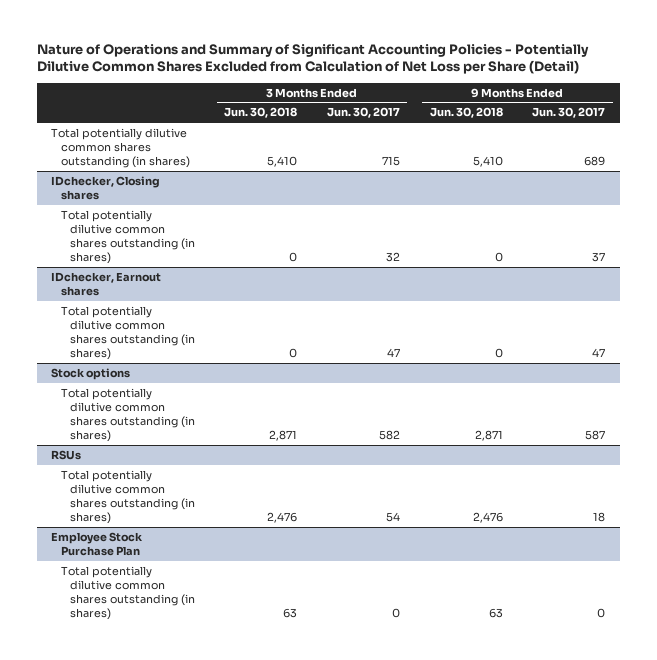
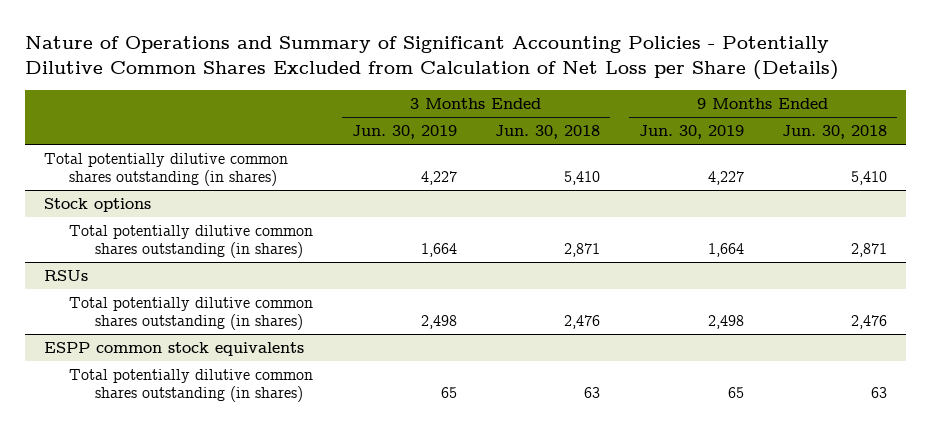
- Nature of Operations and Summary of Significant Accounting Policies - Potentially Dilutive Common Shares Excluded from Calculation of Net Loss per Share (Detail)
+ Nature of Operations and Summary of Significant Accounting Policies - Potentially Dilutive Common Shares Excluded from Calculation of Net Loss per Share (Details)
- | 3 Months Ended Jun. 30, 2018 | 3 Months Ended Jun. 30, 2017 | 9 Months Ended Jun. 30, 2018 | 9 Months Ended Jun. 30, 2017
+ | 3 Months Ended Jun. 30, 2019 | 3 Months Ended Jun. 30, 2018 | 9 Months Ended Jun. 30, 2019 | 9 Months Ended Jun. 30, 2018
- IDchecker, Closing shares
- Total potentially dilutive common shares outstanding (in shares) | 0 | 32 | 0 | 37
- IDchecker, Earnout shares
- Total potentially dilutive common shares outstanding (in shares) | 0 | 47 | 0 | 47
- Employee Stock Purchase Plan
+ ESPP common stock equivalents

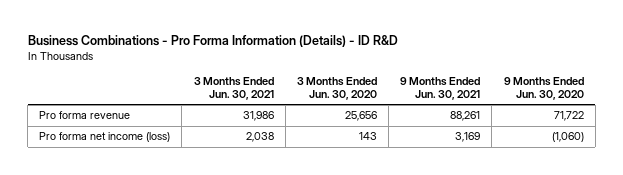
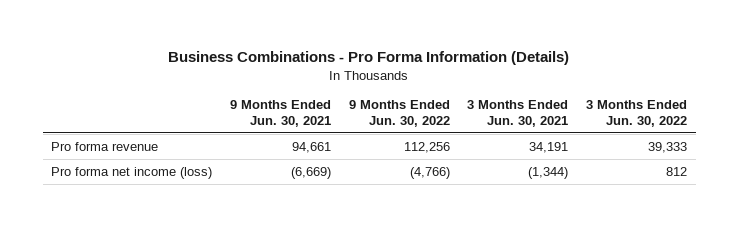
- Business Combinations - Pro Forma Information (Details) - ID R&D
+ Business Combinations - Pro Forma Information (Details)
- | 3 Months Ended Jun. 30, 2021 | 3 Months Ended Jun. 30, 2020 | 9 Months Ended Jun. 30, 2021 | 9 Months Ended Jun. 30, 2020
+ | 9 Months Ended Jun. 30, 2021 | 9 Months Ended Jun. 30, 2022 | 3 Months Ended Jun. 30, 2021 | 3 Months Ended Jun. 30, 2022
- Pro forma revenue | 31,986 | 25,656 | 88,261 | 71,722
- Pro forma net income (loss) | 2,038 | 143 | 3,169 | (1,060)
+ Pro forma revenue | 94,661 | 112,256 | 34,191 | 39,333
+ Pro forma net income (loss) | (6,669) | (4,766) | (1,344) | 812

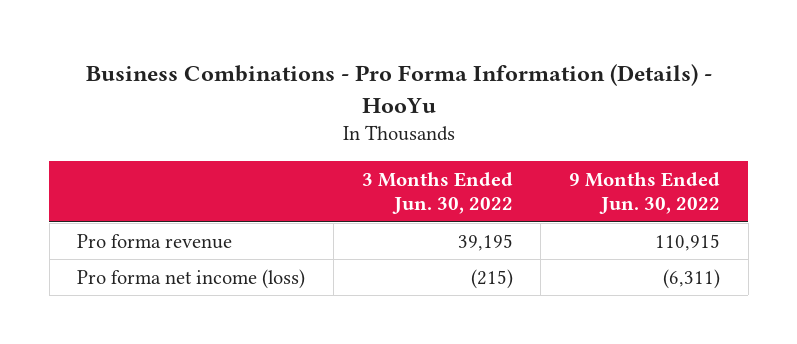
- Business Combinations - Pro Forma Information (Details)
+ Business Combinations - Pro Forma Information (Details) - HooYu
- | 9 Months Ended Jun. 30, 2021 | 9 Months Ended Jun. 30, 2022 | 3 Months Ended Jun. 30, 2021 | 3 Months Ended Jun. 30, 2022
+ | 3 Months Ended Jun. 30, 2022 | 9 Months Ended Jun. 30, 2022
- Pro forma revenue | 94,661 | 112,256 | 34,191 | 39,333
- Pro forma net income (loss) | (6,669) | (4,766) | (1,344) | 812
+ Pro forma revenue | 39,195 | 110,915
+ Pro forma net income (loss) | (215) | (6,311)

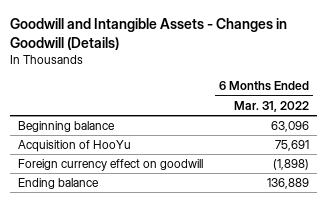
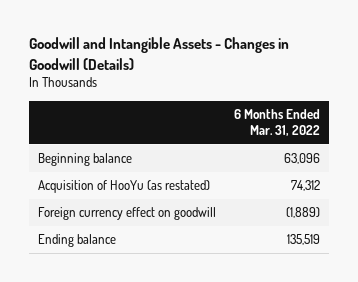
- Acquisition of HooYu | 75,691
- Foreign currency effect on goodwill | (1,898)
- Ending balance | 136,889
+ Acquisition of HooYu (as restated) | 74,312
+ Foreign currency effect on goodwill | (1,889)
+ Ending balance | 135,519

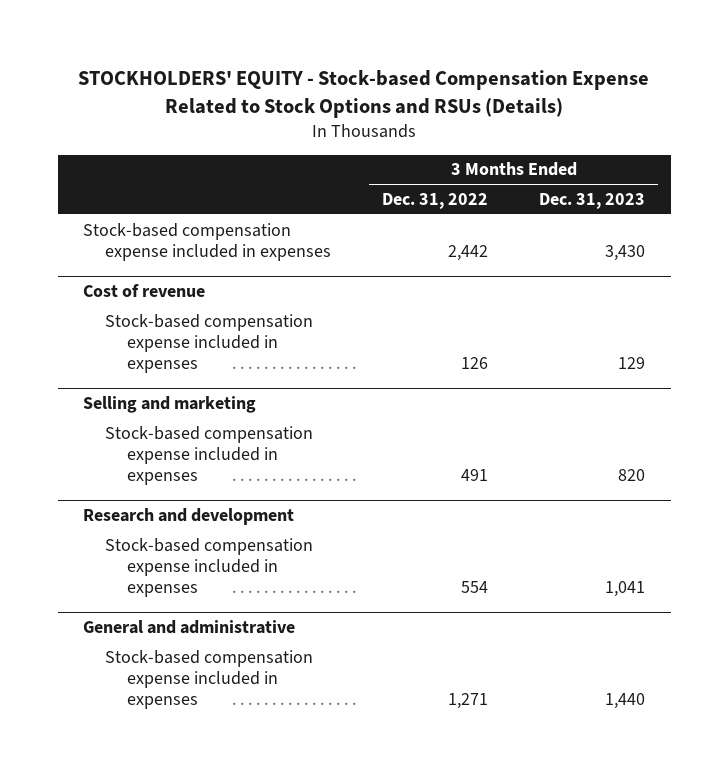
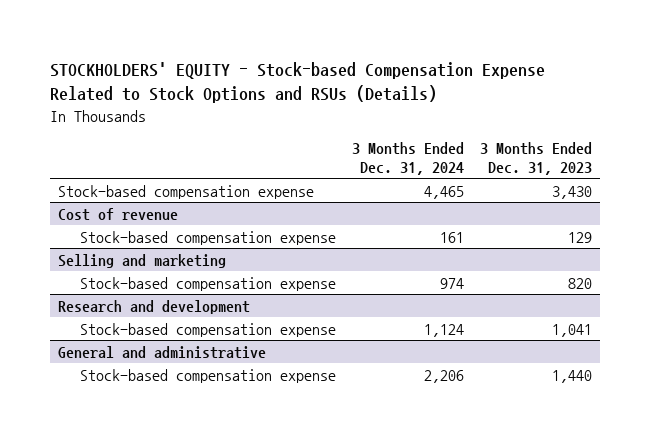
- | 3 Months Ended Dec. 31, 2022 | 3 Months Ended Dec. 31, 2023
+ | 3 Months Ended Dec. 31, 2024 | 3 Months Ended Dec. 31, 2023
- Stock-based compensation expense included in expenses | 2,442 | 3,430
+ Stock-based compensation expense | 4,465 | 3,430
@ Cost of revenue
- Stock-based compensation expense included in expenses | 126 | 129
+ Stock-based compensation expense | 161 | 129
@ Selling and marketing
- Stock-based compensation expense included in expenses | 491 | 820
+ Stock-based compensation expense | 974 | 820
@ Research and development
- Stock-based compensation expense included in expenses | 554 | 1,041
+ Stock-based compensation expense | 1,124 | 1,041
@ General and administrative
- Stock-based compensation expense included in expenses | 1,271 | 1,440
+ Stock-based compensation expense | 2,206 | 1,440

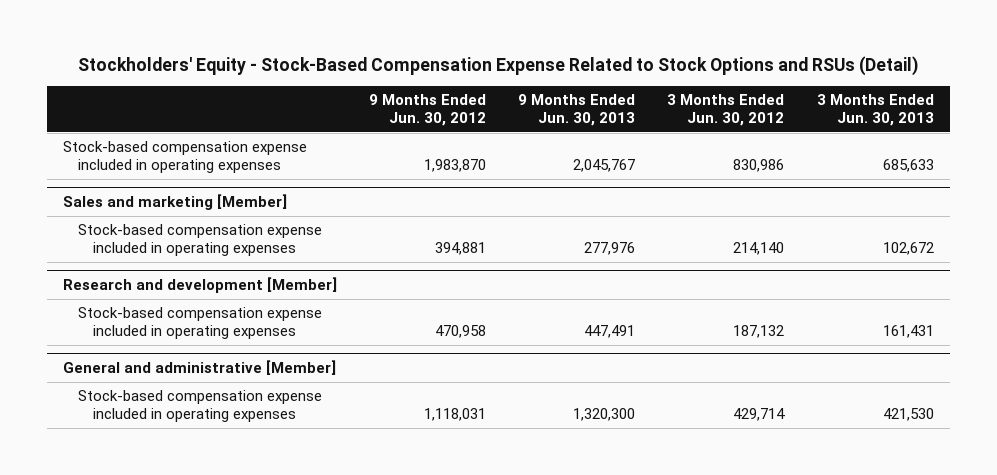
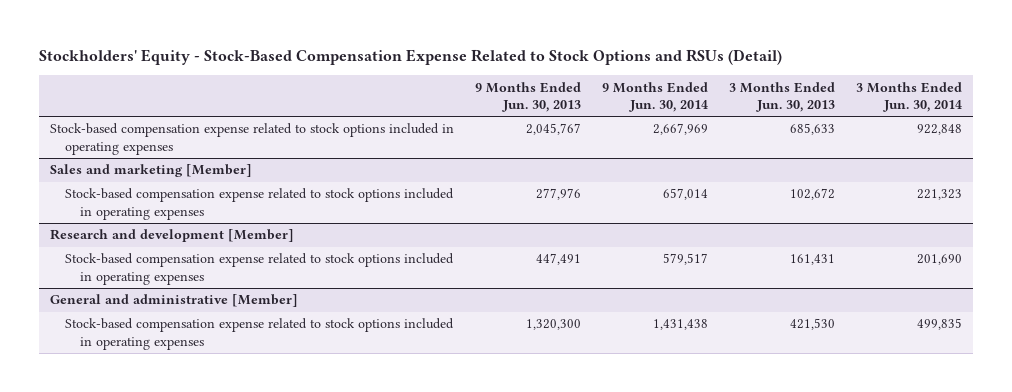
- | 9 Months Ended Jun. 30, 2012 | 9 Months Ended Jun. 30, 2013 | 3 Months Ended Jun. 30, 2012 | 3 Months Ended Jun. 30, 2013
+ | 9 Months Ended Jun. 30, 2013 | 9 Months Ended Jun. 30, 2014 | 3 Months Ended Jun. 30, 2013 | 3 Months Ended Jun. 30, 2014
- Stock-based compensation expense included in operating expenses | 1,983,870 | 2,045,767 | 830,986 | 685,633
+ Stock-based compensation expense related to stock options included in operating expenses | 2,045,767 | 2,667,969 | 685,633 | 922,848
@ Sales and marketing [Member]
- Stock-based compensation expense included in operating expenses | 394,881 | 277,976 | 214,140 | 102,672
+ Stock-based compensation expense related to stock options included in operating expenses | 277,976 | 657,014 | 102,672 | 221,323
@ Research and development [Member]
- Stock-based compensation expense included in operating expenses | 470,958 | 447,491 | 187,132 | 161,431
+ Stock-based compensation expense related to stock options included in operating expenses | 447,491 | 579,517 | 161,431 | 201,690
@ General and administrative [Member]
- Stock-based compensation expense included in operating expenses | 1,118,031 | 1,320,300 | 429,714 | 421,530
+ Stock-based compensation expense related to stock options included in operating expenses | 1,320,300 | 1,431,438 | 421,530 | 499,835

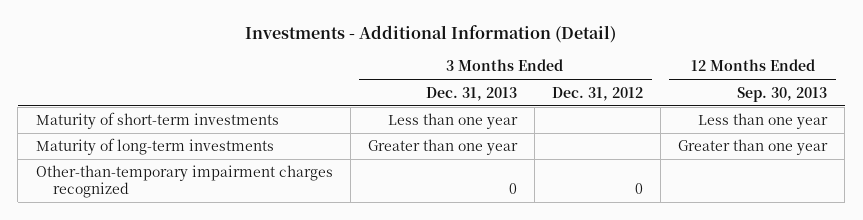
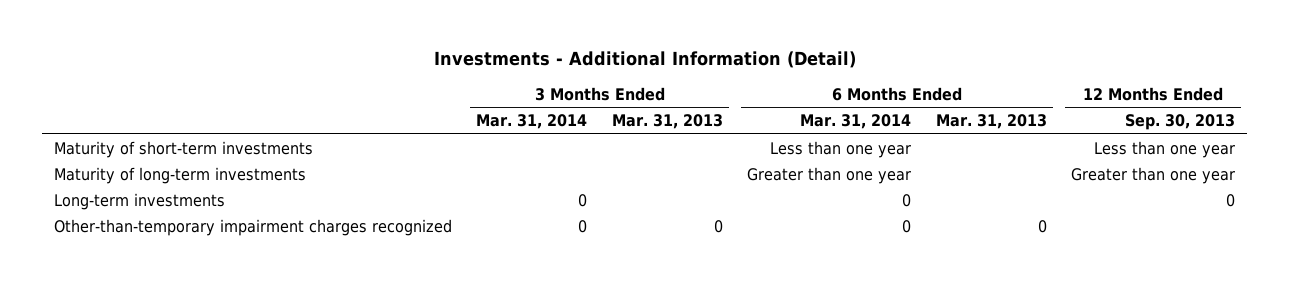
- | 3 Months Ended Dec. 31, 2013 | 3 Months Ended Dec. 31, 2012 | 12 Months Ended Sep. 30, 2013
+ | 3 Months Ended Mar. 31, 2014 | 3 Months Ended Mar. 31, 2013 | 6 Months Ended Mar. 31, 2014 | 6 Months Ended Mar. 31, 2013 | 12 Months Ended Sep. 30, 2013
+ Long-term investments | 0 | | 0 | | 0

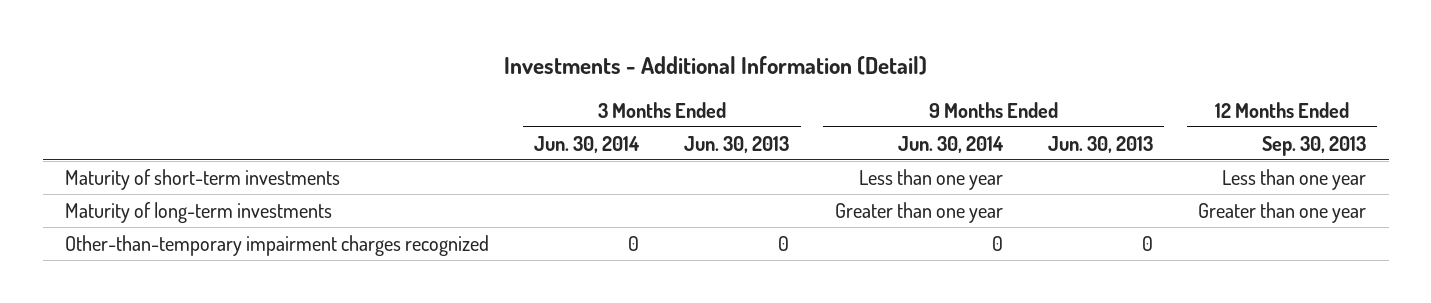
- | 3 Months Ended Mar. 31, 2014 | 3 Months Ended Mar. 31, 2013 | 6 Months Ended Mar. 31, 2014 | 6 Months Ended Mar. 31, 2013 | 12 Months Ended Sep. 30, 2013
+ | 3 Months Ended Jun. 30, 2014 | 3 Months Ended Jun. 30, 2013 | 9 Months Ended Jun. 30, 2014 | 9 Months Ended Jun. 30, 2013 | 12 Months Ended Sep. 30, 2013
- Long-term investments | 0 | | 0 | | 0

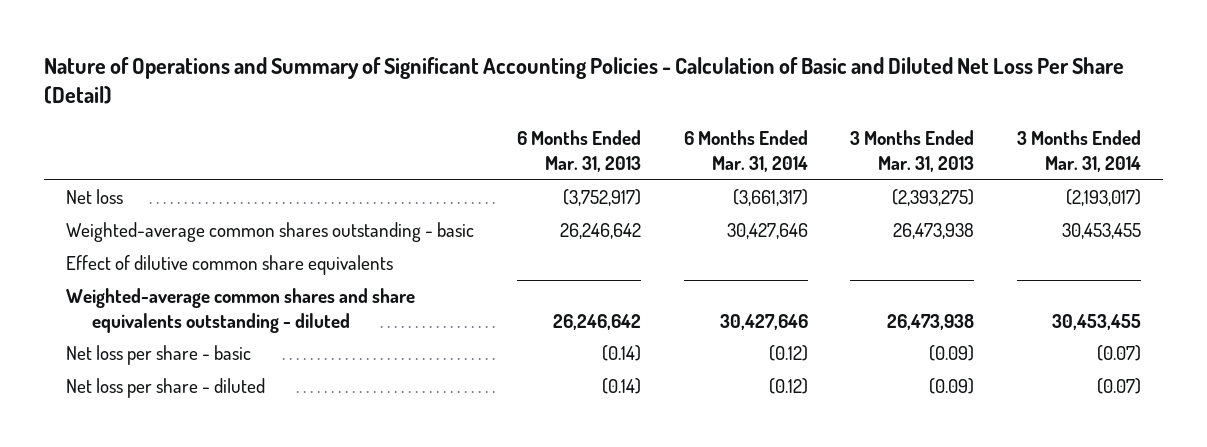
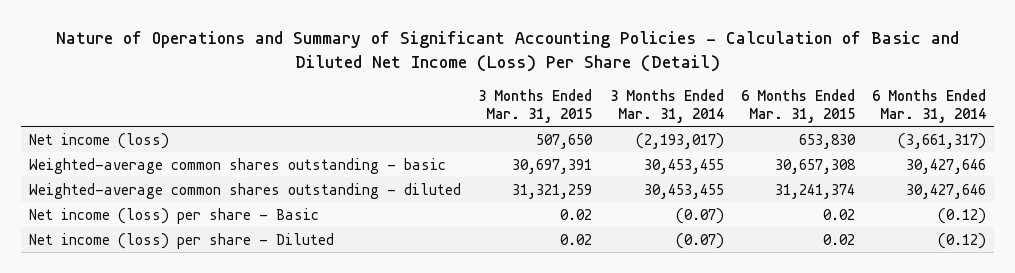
- Nature of Operations and Summary of Significant Accounting Policies - Calculation of Basic and Diluted Net Loss Per Share (Detail)
+ Nature of Operations and Summary of Significant Accounting Policies - Calculation of Basic and Diluted Net Income (Loss) Per Share (Detail)
- | 6 Months Ended Mar. 31, 2013 | 6 Months Ended Mar. 31, 2014 | 3 Months Ended Mar. 31, 2013 | 3 Months Ended Mar. 31, 2014
+ | 3 Months Ended Mar. 31, 2015 | 3 Months Ended Mar. 31, 2014 | 6 Months Ended Mar. 31, 2015 | 6 Months Ended Mar. 31, 2014
- Net loss | (3,752,917) | (3,661,317) | (2,393,275) | (2,193,017)
+ Net income (loss) | 507,650 | (2,193,017) | 653,830 | (3,661,317)
- Effect of dilutive common share equivalents
- Weighted-average common shares and share equivalents outstanding - diluted | 26,246,642 | 30,427,646 | 26,473,938 | 30,453,455
- Net loss per share - basic | (0.14) | (0.12) | (0.09) | (0.07)
- Net loss per share - diluted | (0.14) | (0.12) | (0.09) | (0.07)
+ Weighted-average common shares outstanding - diluted | 31,321,259 | 30,453,455 | 31,241,374 | 30,427,646
+ Net income (loss) per share - Basic | 0.02 | (0.07) | 0.02 | (0.12)
+ Net income (loss) per share - Diluted | 0.02 | (0.07) | 0.02 | (0.12)

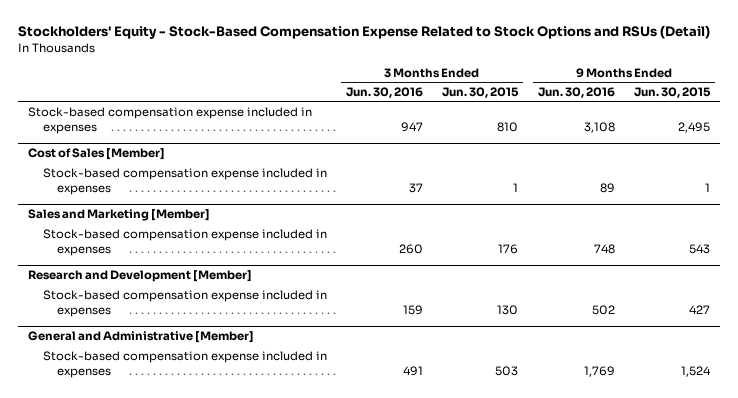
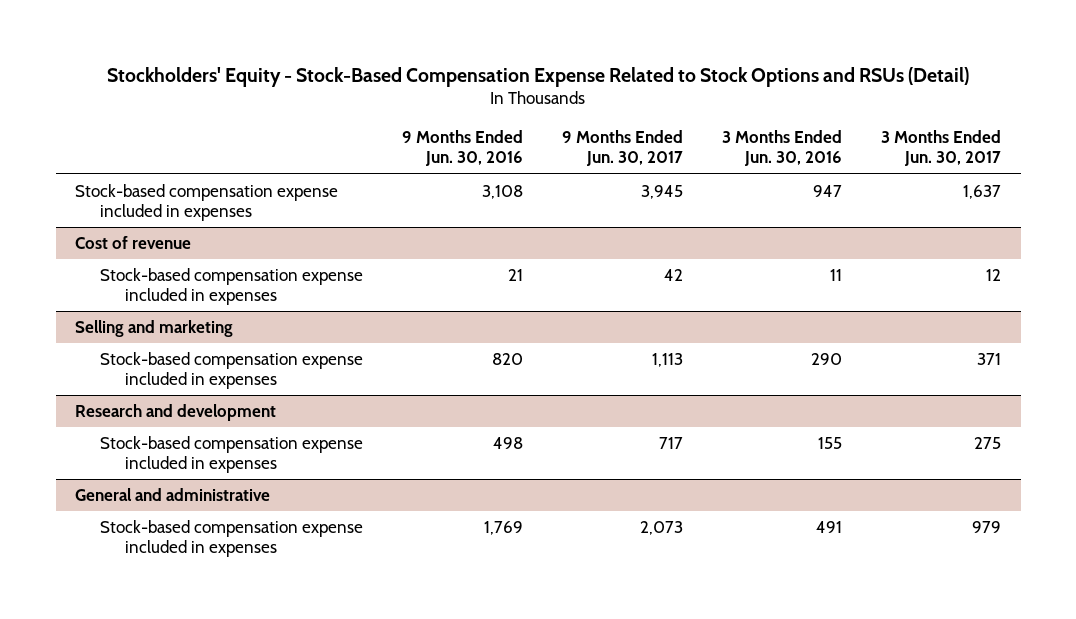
- | 3 Months Ended Jun. 30, 2016 | 3 Months Ended Jun. 30, 2015 | 9 Months Ended Jun. 30, 2016 | 9 Months Ended Jun. 30, 2015
+ | 9 Months Ended Jun. 30, 2016 | 9 Months Ended Jun. 30, 2017 | 3 Months Ended Jun. 30, 2016 | 3 Months Ended Jun. 30, 2017
- Cost of Sales [Member]
- Stock-based compensation expense included in expenses | 37 | 1 | 89 | 1
- Sales and Marketing [Member]
- Stock-based compensation expense included in expenses | 260 | 176 | 748 | 543
- Research and Development [Member]
- Stock-based compensation expense included in expenses | 159 | 130 | 502 | 427
- General and Administrative [Member]
+ Cost of revenue
+ Stock-based compensation expense included in expenses | 21 | 42 | 11 | 12
+ Selling and marketing
+ Stock-based compensation expense included in expenses | 820 | 1,113 | 290 | 371
+ Research and development
+ Stock-based compensation expense included in expenses | 498 | 717 | 155 | 275
+ General and administrative

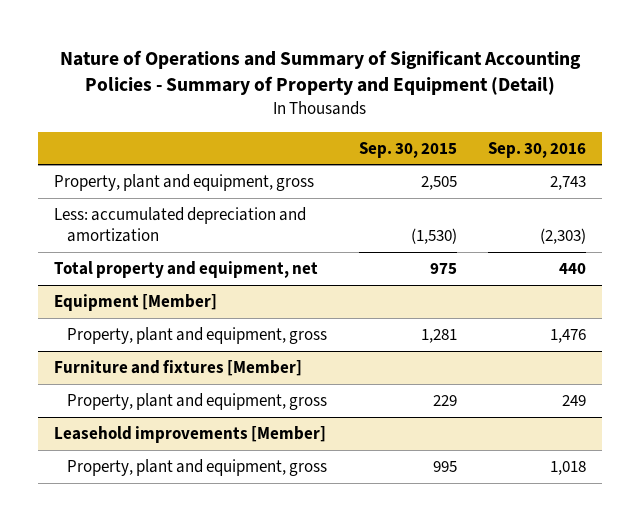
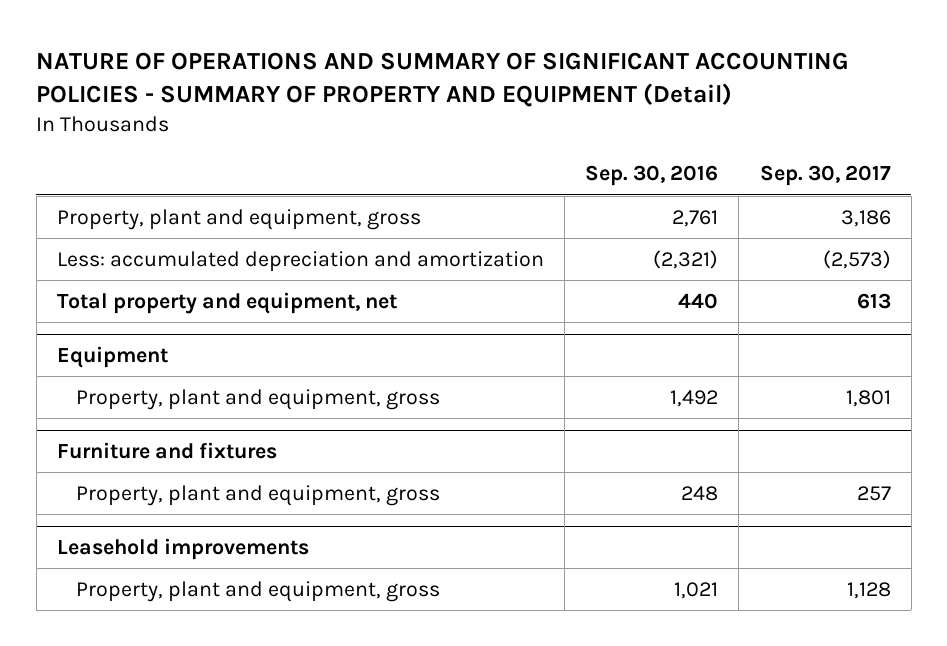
- Nature of Operations and Summary of Significant Accounting Policies - Summary of Property and Equipment (Detail)
+ NATURE OF OPERATIONS AND SUMMARY OF SIGNIFICANT ACCOUNTING POLICIES - SUMMARY OF PROPERTY AND EQUIPMENT (Detail)
- | Sep. 30, 2015 | Sep. 30, 2016
+ | Sep. 30, 2016 | Sep. 30, 2017
- Property, plant and equipment, gross | 2,505 | 2,743
- Less: accumulated depreciation and amortization | (1,530) | (2,303)
+ Property, plant and equipment, gross | 2,761 | 3,186
+ Less: accumulated depreciation and amortization | (2,321) | (2,573)
- Equipment [Member]
- Property, plant and equipment, gross | 1,281 | 1,476
- Furniture and fixtures [Member]
- Property, plant and equipment, gross | 229 | 249
- Leasehold improvements [Member]
- Property, plant and equipment, gross | 995 | 1,018
+ Equipment
+ Property, plant and equipment, gross | 1,492 | 1,801
+ Furniture and fixtures
+ Property, plant and equipment, gross | 248 | 257
+ Leasehold improvements
+ Property, plant and equipment, gross | 1,021 | 1,128

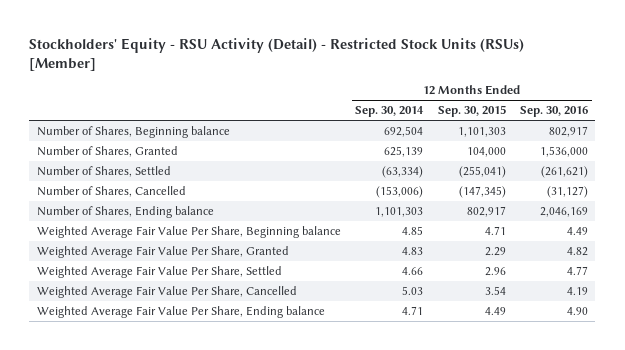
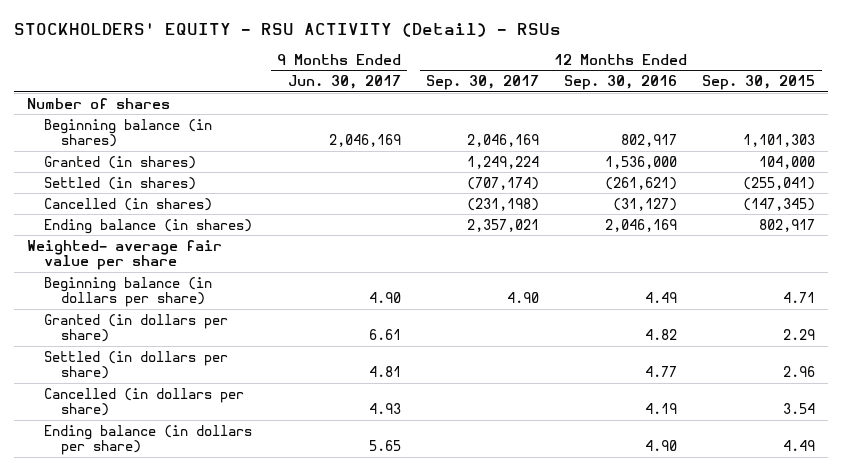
- Stockholders' Equity - RSU Activity (Detail) - Restricted Stock Units (RSUs) [Member]
+ STOCKHOLDERS' EQUITY - RSU ACTIVITY (Detail) - RSUs
- | 12 Months Ended Sep. 30, 2014 | 12 Months Ended Sep. 30, 2015 | 12 Months Ended Sep. 30, 2016
+ | 9 Months Ended Jun. 30, 2017 | 12 Months Ended Sep. 30, 2017 | 12 Months Ended Sep. 30, 2016 | 12 Months Ended Sep. 30, 2015
- Number of Shares, Beginning balance | 692,504 | 1,101,303 | 802,917
- Number of Shares, Granted | 625,139 | 104,000 | 1,536,000
- Number of Shares, Settled | (63,334) | (255,041) | (261,621)
- Number of Shares, Cancelled | (153,006) | (147,345) | (31,127)
- Number of Shares, Ending balance | 1,101,303 | 802,917 | 2,046,169
- Weighted Average Fair Value Per Share, Beginning balance | 4.85 | 4.71 | 4.49
- Weighted Average Fair Value Per Share, Granted | 4.83 | 2.29 | 4.82
- Weighted Average Fair Value Per Share, Settled | 4.66 | 2.96 | 4.77
- Weighted Average Fair Value Per Share, Cancelled | 5.03 | 3.54 | 4.19
- Weighted Average Fair Value Per Share, Ending balance | 4.71 | 4.49 | 4.90
+ Number of shares
+ Beginning balance (in shares) | 2,046,169 | 2,046,169 | 802,917 | 1,101,303
+ Granted (in shares) | | 1,249,224 | 1,536,000 | 104,000
+ Settled (in shares) | | (707,174) | (261,621) | (255,041)
+ Cancelled (in shares) | | (231,198) | (31,127) | (147,345)
+ Ending balance (in shares) | | 2,357,021 | 2,046,169 | 802,917
+ Weighted- average fair value per share
+ Beginning balance (in dollars per share) | 4.90 | 4.90 | 4.49 | 4.71
+ Granted (in dollars per share) | 6.61 | | 4.82 | 2.29
+ Settled (in dollars per share) | 4.81 | | 4.77 | 2.96
+ Cancelled (in dollars per share) | 4.93 | | 4.19 | 3.54
+ Ending balance (in dollars per share) | 5.65 | | 4.90 | 4.49

